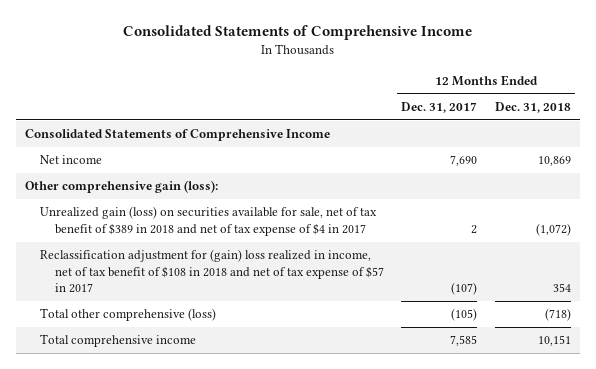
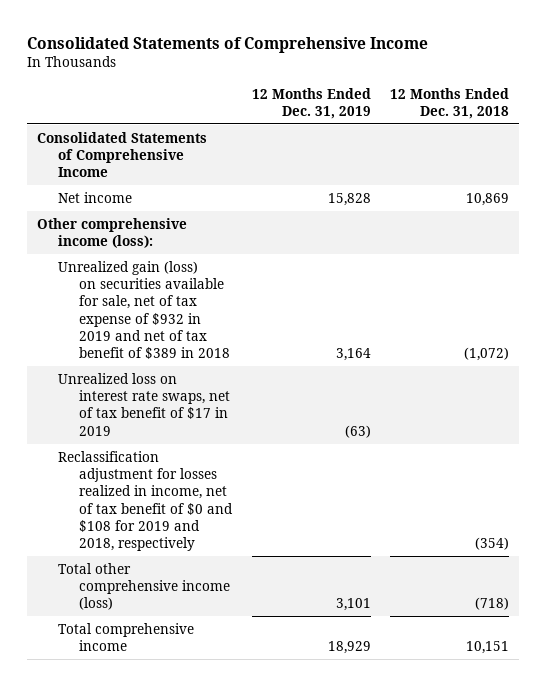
- | 12 Months Ended Dec. 31, 2017 | 12 Months Ended Dec. 31, 2018
+ | 12 Months Ended Dec. 31, 2019 | 12 Months Ended Dec. 31, 2018
- Other comprehensive gain (loss):
- Unrealized gain (loss) on securities available for sale, net of tax benefit of $389 in 2018 and net of tax expense of $4 in 2017 | 2 | (1,072)
- Reclassification adjustment for (gain) loss realized in income, net of tax benefit of $108 in 2018 and net of tax expense of $57 in 2017 | (107) | 354
- Total other comprehensive (loss) | (105) | (718)
+ Other comprehensive income (loss):
+ Unrealized gain (loss) on securities available for sale, net of tax expense of $932 in 2019 and net of tax benefit of $389 in 2018 | 3,164 | (1,072)
+ Unrealized loss on interest rate swaps, net of tax benefit of $17 in 2019 | (63) |
+ Reclassification adjustment for losses realized in income, net of tax benefit of $0 and $108 for 2019 and 2018, respectively | | (354)
+ Total other comprehensive income (loss) | 3,101 | (718)

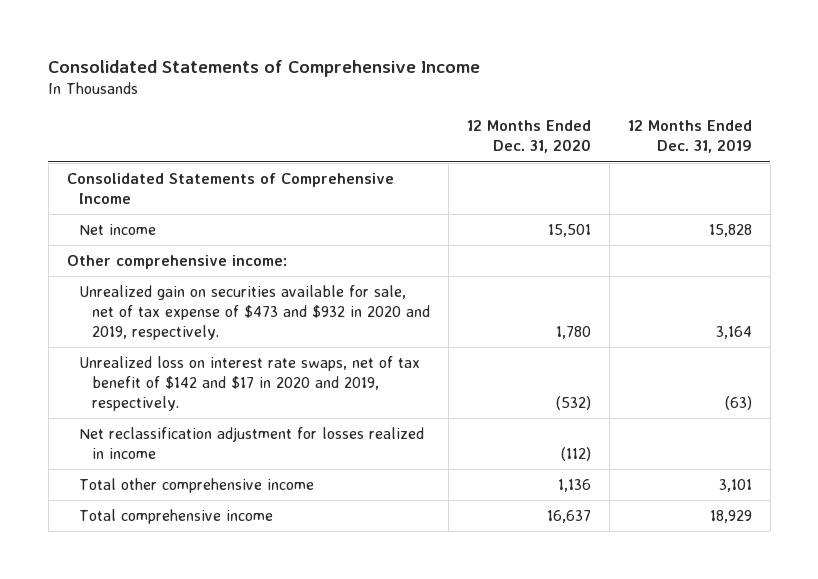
- | 12 Months Ended Dec. 31, 2019 | 12 Months Ended Dec. 31, 2018
+ | 12 Months Ended Dec. 31, 2020 | 12 Months Ended Dec. 31, 2019
- Other comprehensive income (loss):
- Unrealized gain (loss) on securities available for sale, net of tax expense of $932 in 2019 and net of tax benefit of $389 in 2018 | 3,164 | (1,072)
- Unrealized loss on interest rate swaps, net of tax benefit of $17 in 2019 | (63) |
- Reclassification adjustment for losses realized in income, net of tax benefit of $0 and $108 for 2019 and 2018, respectively | | (354)
- Total other comprehensive income (loss) | 3,101 | (718)
+ Other comprehensive income:
+ Unrealized gain on securities available for sale, net of tax expense of $473 and $932 in 2020 and 2019, respectively. | 1,780 | 3,164
+ Unrealized loss on interest rate swaps, net of tax benefit of $142 and $17 in 2020 and 2019, respectively. | (532) | (63)
+ Net reclassification adjustment for losses realized in income | (112) |
+ Total other comprehensive income | 1,136 | 3,101

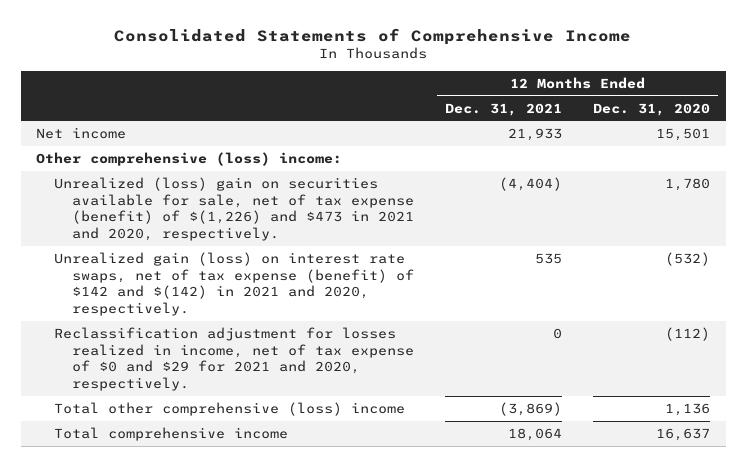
- | 12 Months Ended Dec. 31, 2020 | 12 Months Ended Dec. 31, 2019
+ | 12 Months Ended Dec. 31, 2021 | 12 Months Ended Dec. 31, 2020
- Consolidated Statements of Comprehensive Income
- Other comprehensive income:
- Unrealized gain on securities available for sale, net of tax expense of $473 and $932 in 2020 and 2019, respectively. | 1,780 | 3,164
- Unrealized loss on interest rate swaps, net of tax benefit of $142 and $17 in 2020 and 2019, respectively. | (532) | (63)
- Net reclassification adjustment for losses realized in income | (112) |
- Total other comprehensive income | 1,136 | 3,101
+ Other comprehensive (loss) income:
+ Unrealized (loss) gain on securities available for sale, net of tax expense (benefit) of $(1,226) and $473 in 2021 and 2020, respectively. | (4,404) | 1,780
+ Unrealized gain (loss) on interest rate swaps, net of tax expense (benefit) of $142 and $(142) in 2021 and 2020, respectively. | 535 | (532)
+ Reclassification adjustment for losses realized in income, net of tax expense of $0 and $29 for 2021 and 2020, respectively. | 0 | (112)
+ Total other comprehensive (loss) income | (3,869) | 1,136

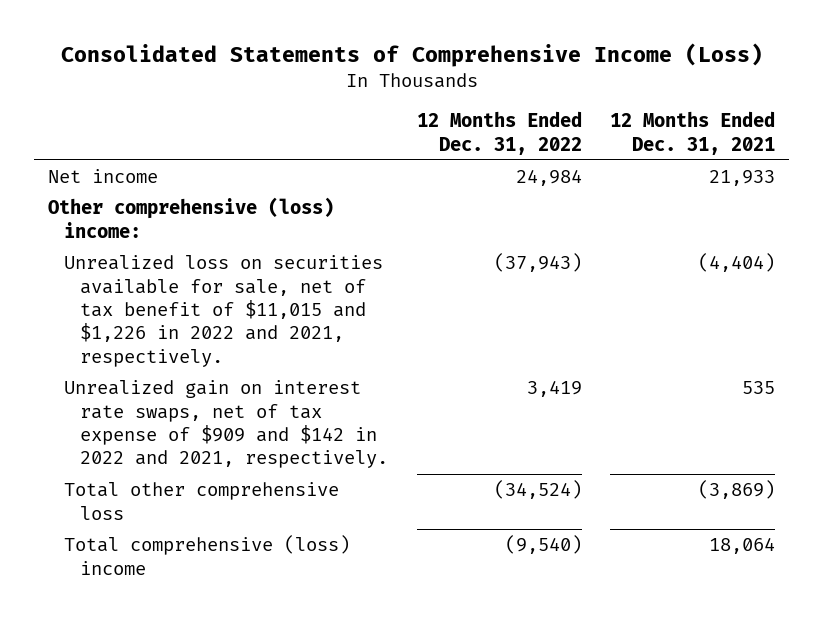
- Consolidated Statements of Comprehensive Income
+ Consolidated Statements of Comprehensive Income (Loss)
- | 12 Months Ended Dec. 31, 2021 | 12 Months Ended Dec. 31, 2020
+ | 12 Months Ended Dec. 31, 2022 | 12 Months Ended Dec. 31, 2021
- Unrealized (loss) gain on securities available for sale, net of tax expense (benefit) of $(1,226) and $473 in 2021 and 2020, respectively. | (4,404) | 1,780
- Unrealized gain (loss) on interest rate swaps, net of tax expense (benefit) of $142 and $(142) in 2021 and 2020, respectively. | 535 | (532)
- Reclassification adjustment for losses realized in income, net of tax expense of $0 and $29 for 2021 and 2020, respectively. | 0 | (112)
- Total other comprehensive (loss) income | (3,869) | 1,136
- Total comprehensive income | 18,064 | 16,637
+ Unrealized loss on securities available for sale, net of tax benefit of $11,015 and $1,226 in 2022 and 2021, respectively. | (37,943) | (4,404)
+ Unrealized gain on interest rate swaps, net of tax expense of $909 and $142 in 2022 and 2021, respectively. | 3,419 | 535
+ Total other comprehensive loss | (34,524) | (3,869)
+ Total comprehensive (loss) income | (9,540) | 18,064

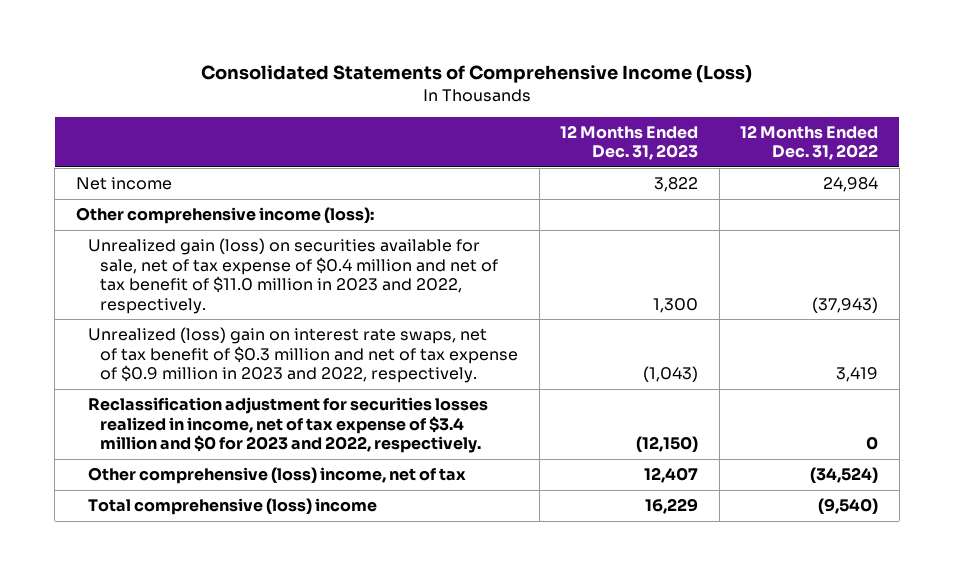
- | 12 Months Ended Dec. 31, 2022 | 12 Months Ended Dec. 31, 2021
+ | 12 Months Ended Dec. 31, 2023 | 12 Months Ended Dec. 31, 2022
- Other comprehensive (loss) income:
- Unrealized loss on securities available for sale, net of tax benefit of $11,015 and $1,226 in 2022 and 2021, respectively. | (37,943) | (4,404)
- Unrealized gain on interest rate swaps, net of tax expense of $909 and $142 in 2022 and 2021, respectively. | 3,419 | 535
- Total other comprehensive loss | (34,524) | (3,869)
+ Other comprehensive income (loss):
+ Unrealized gain (loss) on securities available for sale, net of tax expense of $0.4 million and net of tax benefit of $11.0 million in 2023 and 2022, respectively. | 1,300 | (37,943)
+ Unrealized (loss) gain on interest rate swaps, net of tax benefit of $0.3 million and net of tax expense of $0.9 million in 2023 and 2022, respectively. | (1,043) | 3,419
+ Reclassification adjustment for securities losses realized in income, net of tax expense of $3.4 million and $0 for 2023 and 2022, respectively. | (12,150) | 0
+ Other comprehensive (loss) income, net of tax | 12,407 | (34,524)

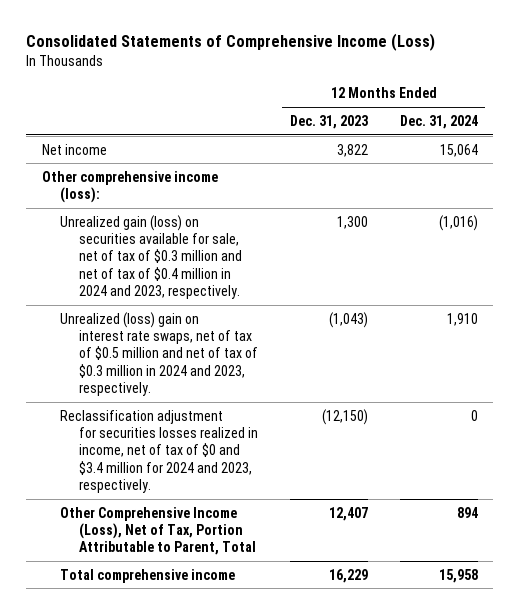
- | 12 Months Ended Dec. 31, 2023 | 12 Months Ended Dec. 31, 2022
+ | 12 Months Ended Dec. 31, 2023 | 12 Months Ended Dec. 31, 2024
- Unrealized gain (loss) on securities available for sale, net of tax expense of $0.4 million and net of tax benefit of $11.0 million in 2023 and 2022, respectively. | 1,300 | (37,943)
- Unrealized (loss) gain on interest rate swaps, net of tax benefit of $0.3 million and net of tax expense of $0.9 million in 2023 and 2022, respectively. | (1,043) | 3,419
- Reclassification adjustment for securities losses realized in income, net of tax expense of $3.4 million and $0 for 2023 and 2022, respectively. | (12,150) | 0
- Other comprehensive (loss) income, net of tax | 12,407 | (34,524)
- Total comprehensive (loss) income | 16,229 | (9,540)
+ Unrealized gain (loss) on securities available for sale, net of tax of $0.3 million and net of tax of $0.4 million in 2024 and 2023, respectively. | 1,300 | (1,016)
+ Unrealized (loss) gain on interest rate swaps, net of tax of $0.5 million and net of tax of $0.3 million in 2024 and 2023, respectively. | (1,043) | 1,910
+ Reclassification adjustment for securities losses realized in income, net of tax of $0 and $3.4 million for 2024 and 2023, respectively. | (12,150) | 0
+ Other Comprehensive Income (Loss), Net of Tax, Portion Attributable to Parent, Total | 12,407 | 894
+ Total comprehensive income | 16,229 | 15,958

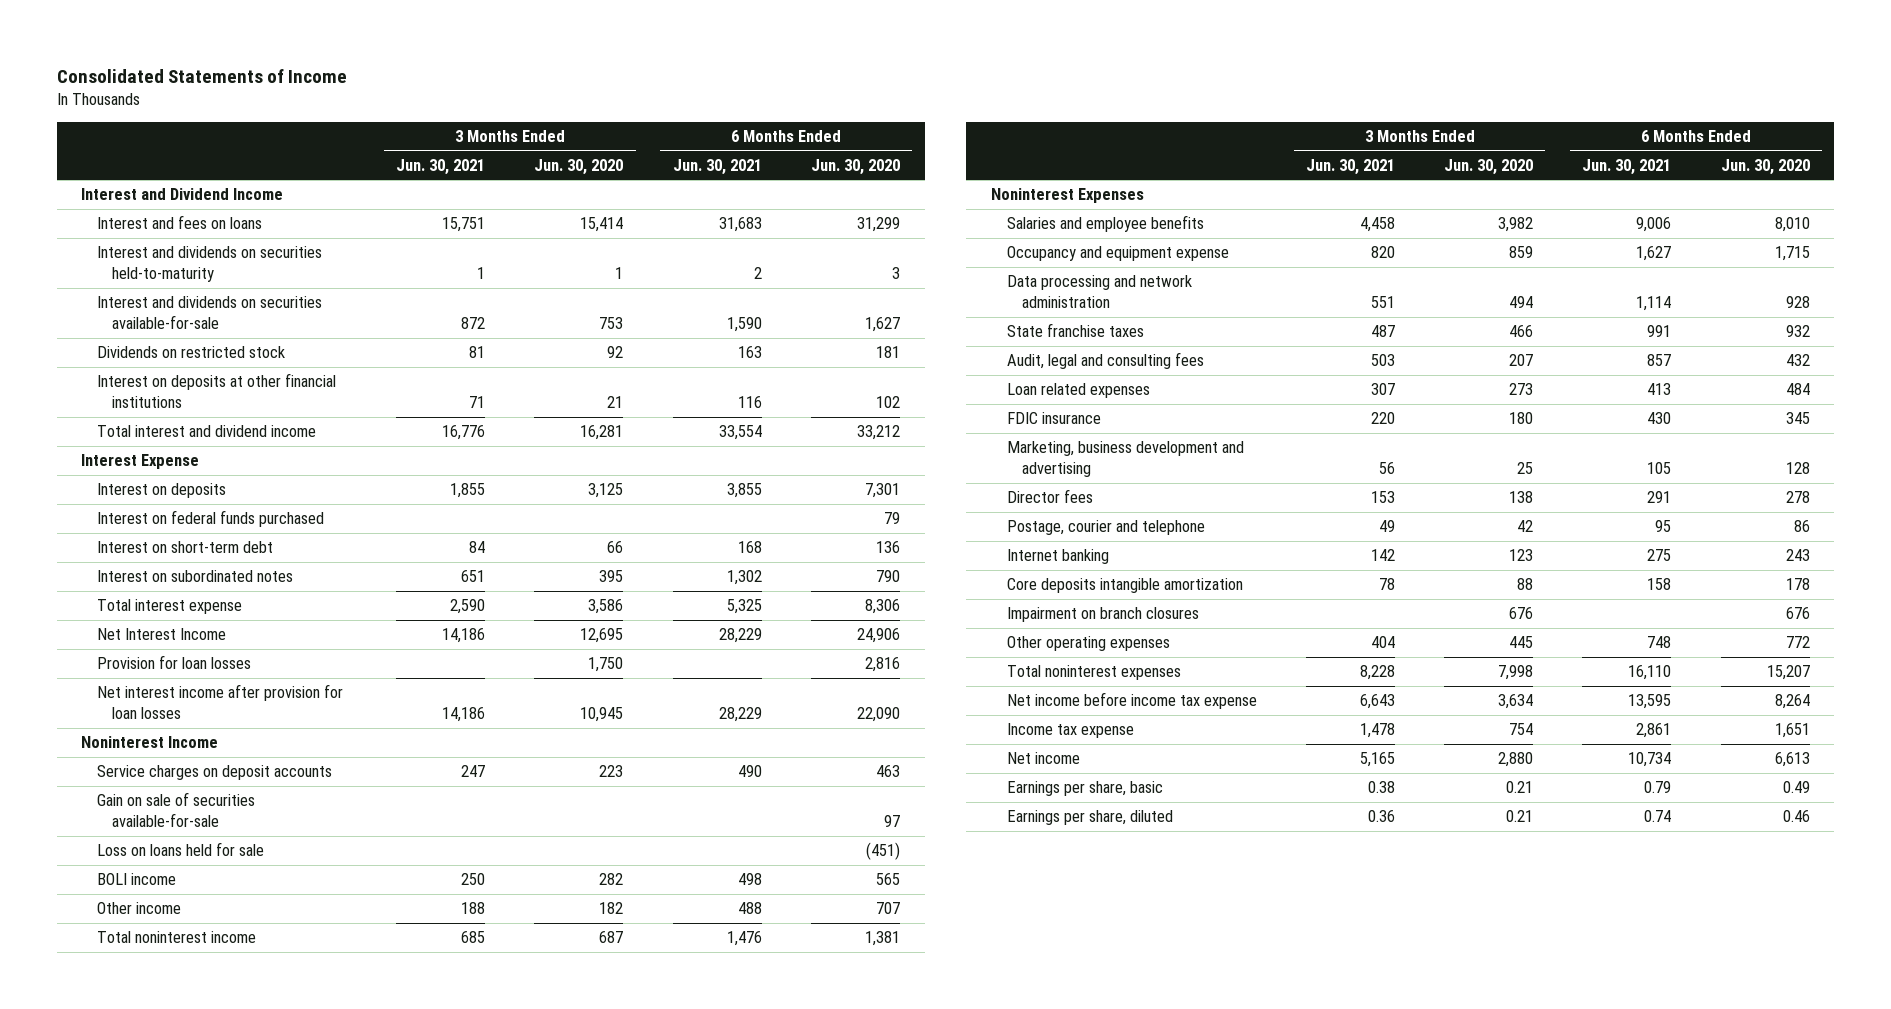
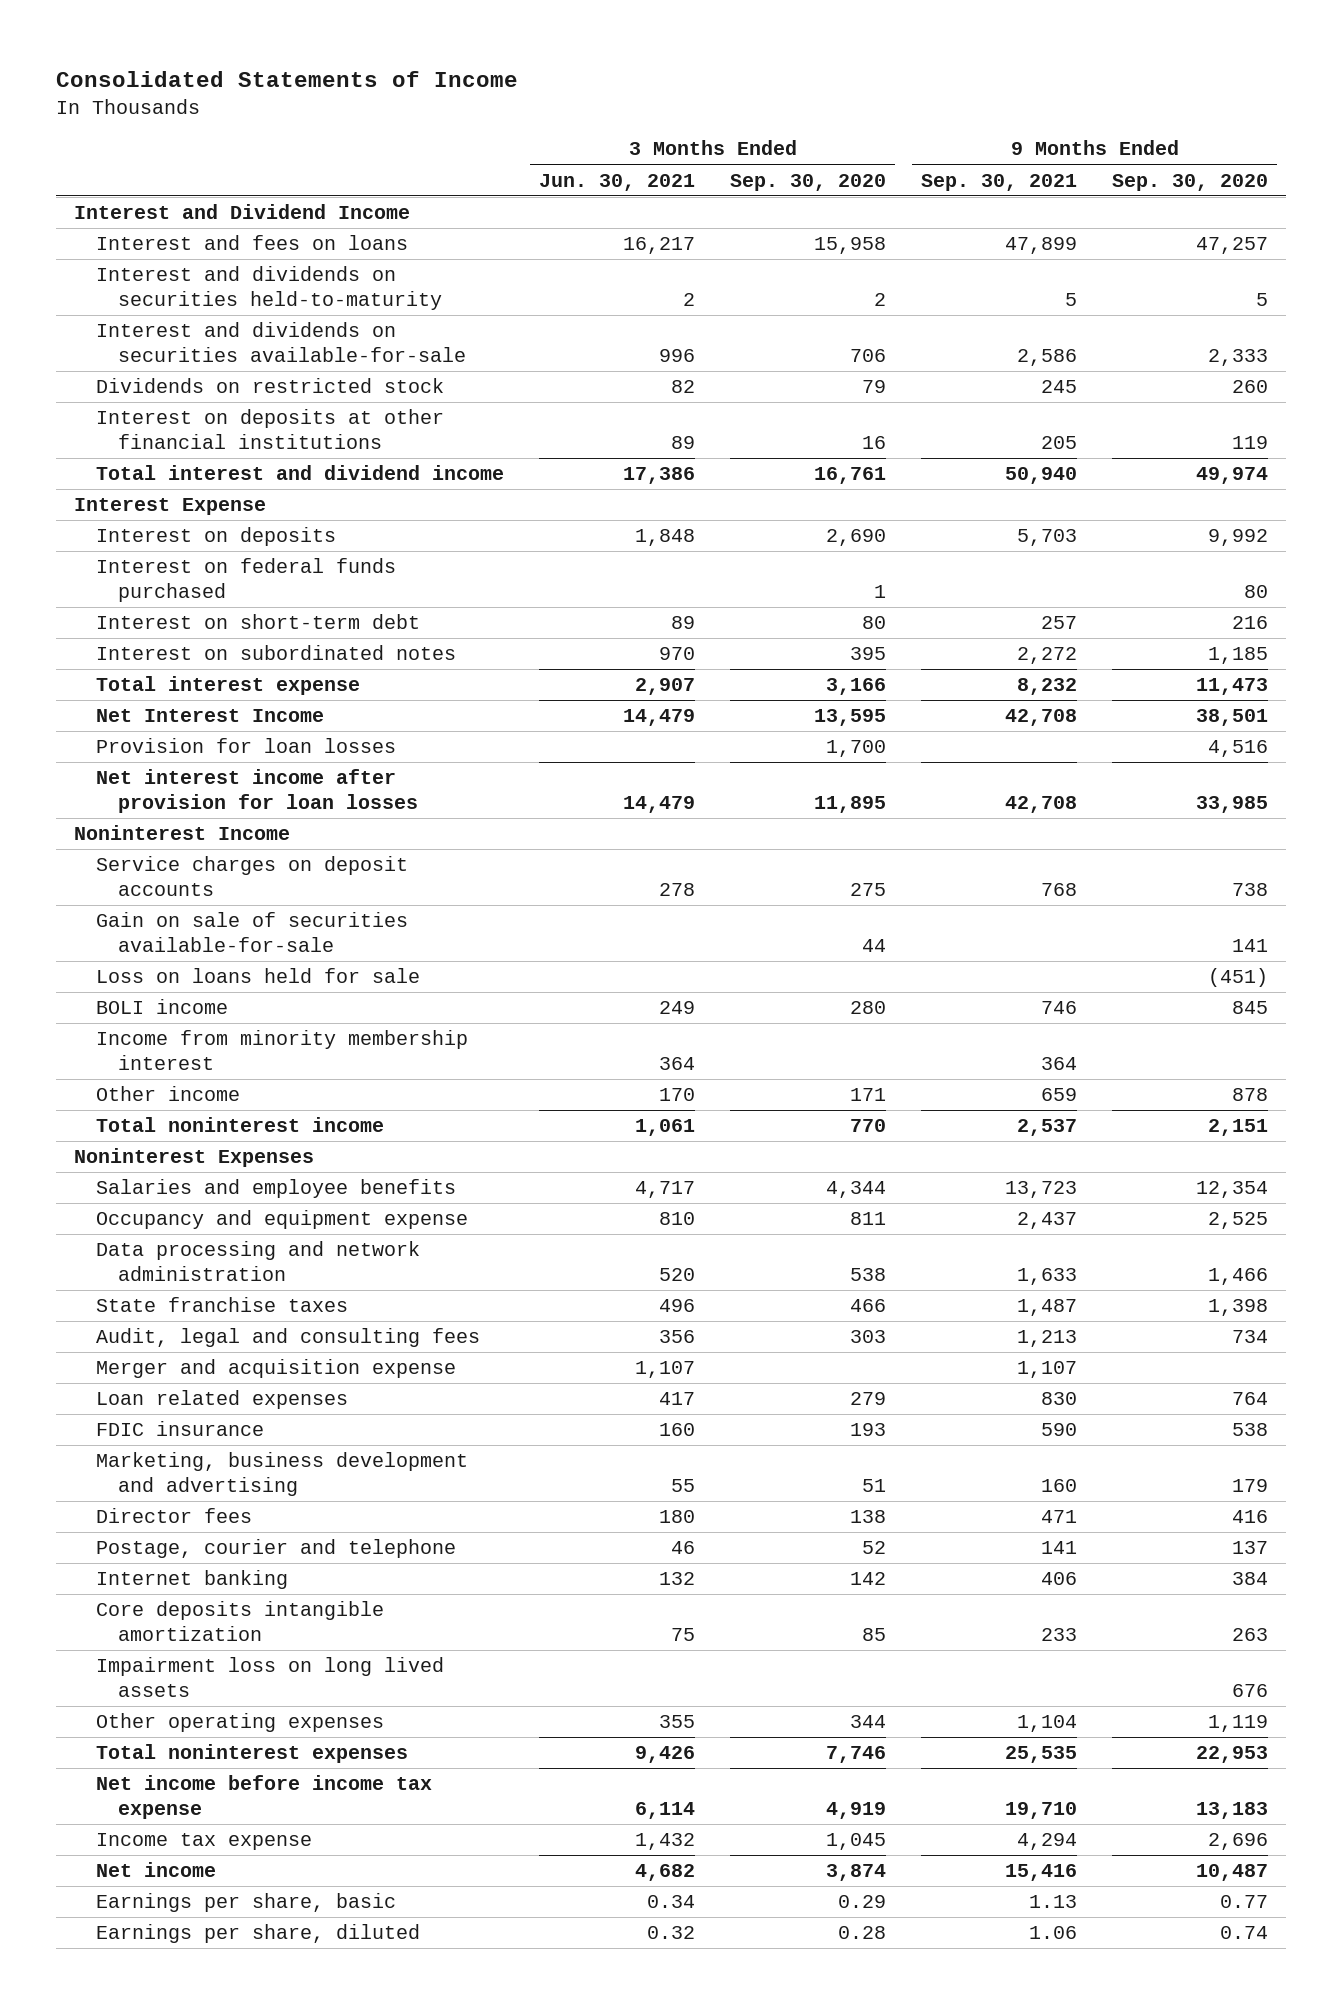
- | 3 Months Ended Jun. 30, 2021 | 3 Months Ended Jun. 30, 2020 | 6 Months Ended Jun. 30, 2021 | 6 Months Ended Jun. 30, 2020
+ | 3 Months Ended Jun. 30, 2021 | 3 Months Ended Sep. 30, 2020 | 9 Months Ended Sep. 30, 2021 | 9 Months Ended Sep. 30, 2020
- Interest and fees on loans | 15,751 | 15,414 | 31,683 | 31,299
- Interest and dividends on securities held-to-maturity | 1 | 1 | 2 | 3
- Interest and dividends on securities available-for-sale | 872 | 753 | 1,590 | 1,627
- Dividends on restricted stock | 81 | 92 | 163 | 181
- Interest on deposits at other financial institutions | 71 | 21 | 116 | 102
- Total interest and dividend income | 16,776 | 16,281 | 33,554 | 33,212
+ Interest and fees on loans | 16,217 | 15,958 | 47,899 | 47,257
+ Interest and dividends on securities held-to-maturity | 2 | 2 | 5 | 5
+ Interest and dividends on securities available-for-sale | 996 | 706 | 2,586 | 2,333
+ Dividends on restricted stock | 82 | 79 | 245 | 260
+ Interest on deposits at other financial institutions | 89 | 16 | 205 | 119
+ Total interest and dividend income | 17,386 | 16,761 | 50,940 | 49,974
- Interest on deposits | 1,855 | 3,125 | 3,855 | 7,301
+ Interest on deposits | 1,848 | 2,690 | 5,703 | 9,992
- Interest on short-term debt | 84 | 66 | 168 | 136
- Interest on subordinated notes | 651 | 395 | 1,302 | 790
- Total interest expense | 2,590 | 3,586 | 5,325 | 8,306
- Net Interest Income | 14,186 | 12,695 | 28,229 | 24,906
+ Interest on short-term debt | 89 | 80 | 257 | 216
+ Interest on subordinated notes | 970 | 395 | 2,272 | 1,185
+ Total interest expense | 2,907 | 3,166 | 8,232 | 11,473
+ Net Interest Income | 14,479 | 13,595 | 42,708 | 38,501
- Net interest income after provision for loan losses | 14,186 | 10,945 | 28,229 | 22,090
+ Net interest income after provision for loan losses | 14,479 | 11,895 | 42,708 | 33,985
- Service charges on deposit accounts | 247 | 223 | 490 | 463
+ Service charges on deposit accounts | 278 | 275 | 768 | 738
- BOLI income | 250 | 282 | 498 | 565
- Other income | 188 | 182 | 488 | 707
- Total noninterest income | 685 | 687 | 1,476 | 1,381
+ BOLI income | 249 | 280 | 746 | 845
+ Income from minority membership interest | 364 | | 364 |
+ Other income | 170 | 171 | 659 | 878
+ Total noninterest income | 1,061 | 770 | 2,537 | 2,151
- Salaries and employee benefits | 4,458 | 3,982 | 9,006 | 8,010
- Occupancy and equipment expense | 820 | 859 | 1,627 | 1,715
- Data processing and network administration | 551 | 494 | 1,114 | 928
- State franchise taxes | 487 | 466 | 991 | 932
- Audit, legal and consulting fees | 503 | 207 | 857 | 432
- Loan related expenses | 307 | 273 | 413 | 484
- FDIC insurance | 220 | 180 | 430 | 345
- Marketing, business development and advertising | 56 | 25 | 105 | 128
- Director fees | 153 | 138 | 291 | 278
- Postage, courier and telephone | 49 | 42 | 95 | 86
- Internet banking | 142 | 123 | 275 | 243
- Core deposits intangible amortization | 78 | 88 | 158 | 178
- Impairment on branch closures | | 676 | | 676
- Other operating expenses | 404 | 445 | 748 | 772
- Total noninterest expenses | 8,228 | 7,998 | 16,110 | 15,207
- Net income before income tax expense | 6,643 | 3,634 | 13,595 | 8,264
- Income tax expense | 1,478 | 754 | 2,861 | 1,651
- Net income | 5,165 | 2,880 | 10,734 | 6,613
- Earnings per share, basic | 0.38 | 0.21 | 0.79 | 0.49
- Earnings per share, diluted | 0.36 | 0.21 | 0.74 | 0.46
+ Salaries and employee benefits | 4,717 | 4,344 | 13,723 | 12,354
+ Occupancy and equipment expense | 810 | 811 | 2,437 | 2,525
+ Data processing and network administration | 520 | 538 | 1,633 | 1,466
+ State franchise taxes | 496 | 466 | 1,487 | 1,398
+ Audit, legal and consulting fees | 356 | 303 | 1,213 | 734
+ Merger and acquisition expense | 1,107 | | 1,107 |
+ Loan related expenses | 417 | 279 | 830 | 764
+ FDIC insurance | 160 | 193 | 590 | 538
+ Marketing, business development and advertising | 55 | 51 | 160 | 179
+ Director fees | 180 | 138 | 471 | 416
+ Postage, courier and telephone | 46 | 52 | 141 | 137
+ Internet banking | 132 | 142 | 406 | 384
+ Core deposits intangible amortization | 75 | 85 | 233 | 263
+ Impairment loss on long lived assets | | | | 676
+ Other operating expenses | 355 | 344 | 1,104 | 1,119
+ Total noninterest expenses | 9,426 | 7,746 | 25,535 | 22,953
+ Net income before income tax expense | 6,114 | 4,919 | 19,710 | 13,183
+ Income tax expense | 1,432 | 1,045 | 4,294 | 2,696
+ Net income | 4,682 | 3,874 | 15,416 | 10,487
+ Earnings per share, basic | 0.34 | 0.29 | 1.13 | 0.77
+ Earnings per share, diluted | 0.32 | 0.28 | 1.06 | 0.74

